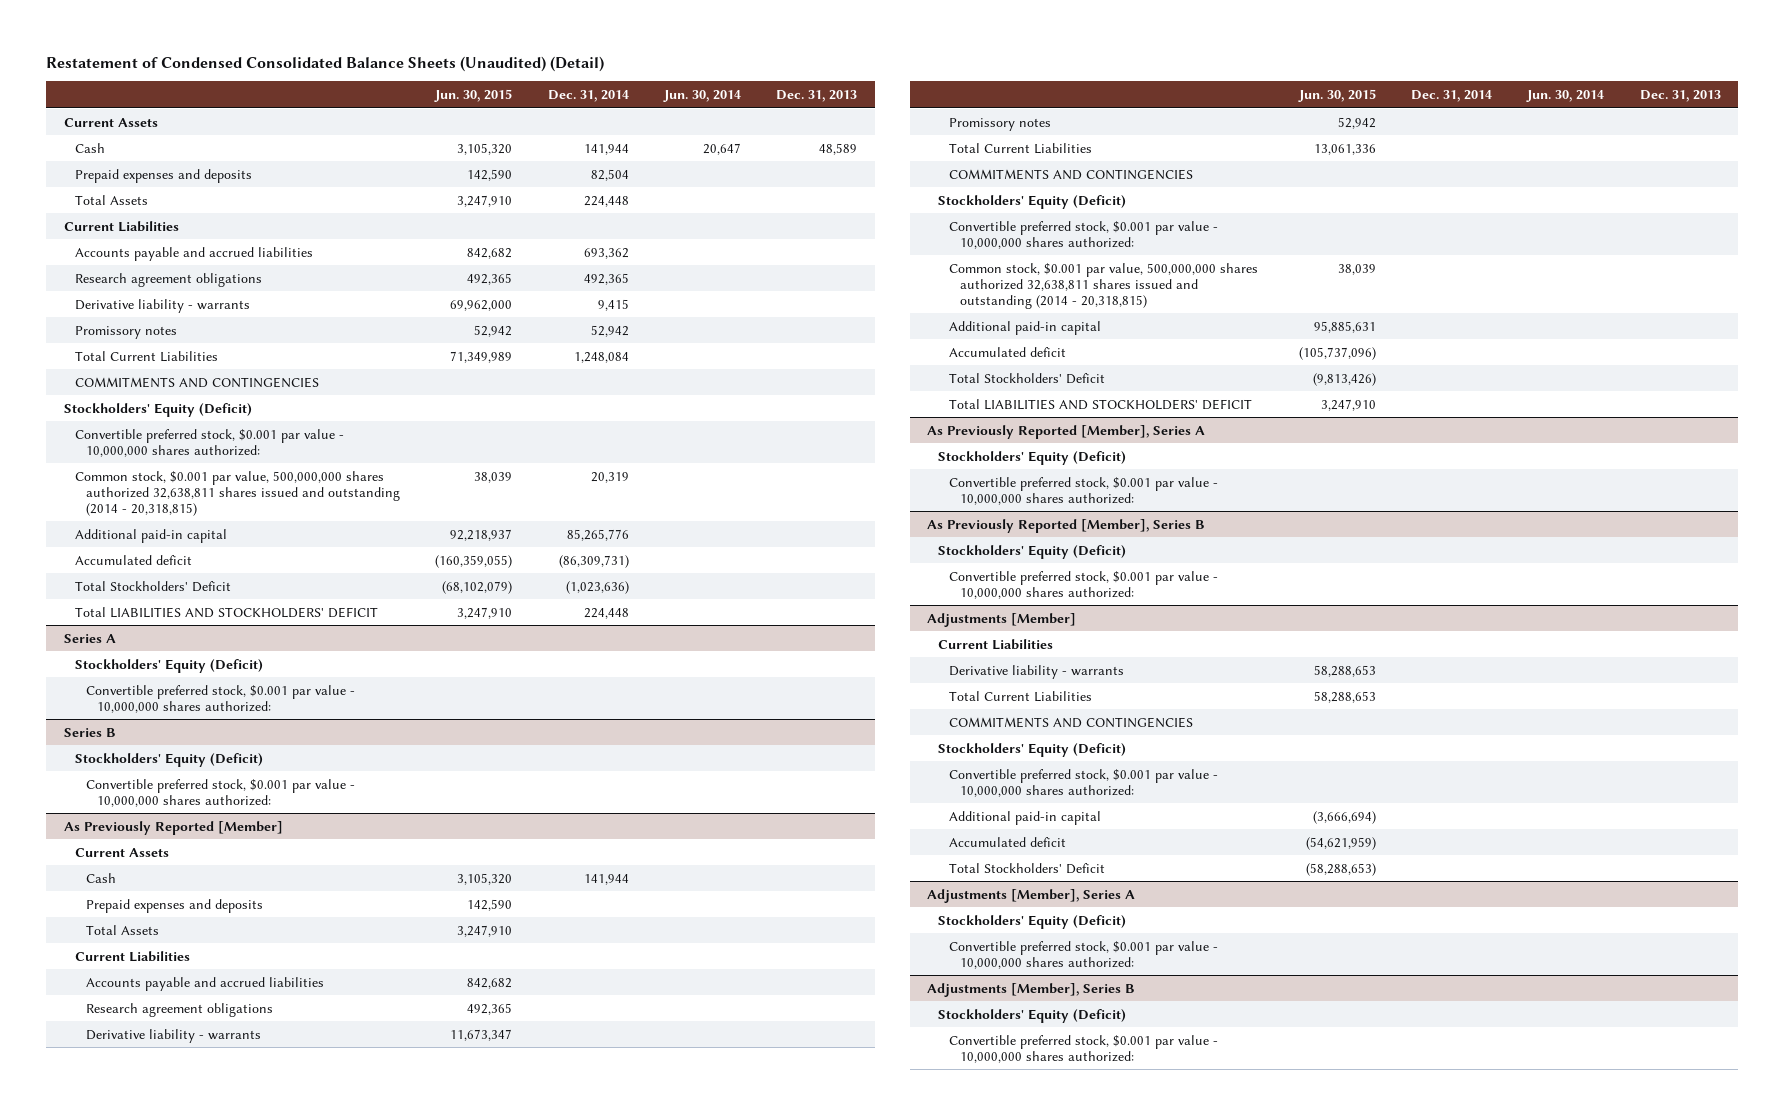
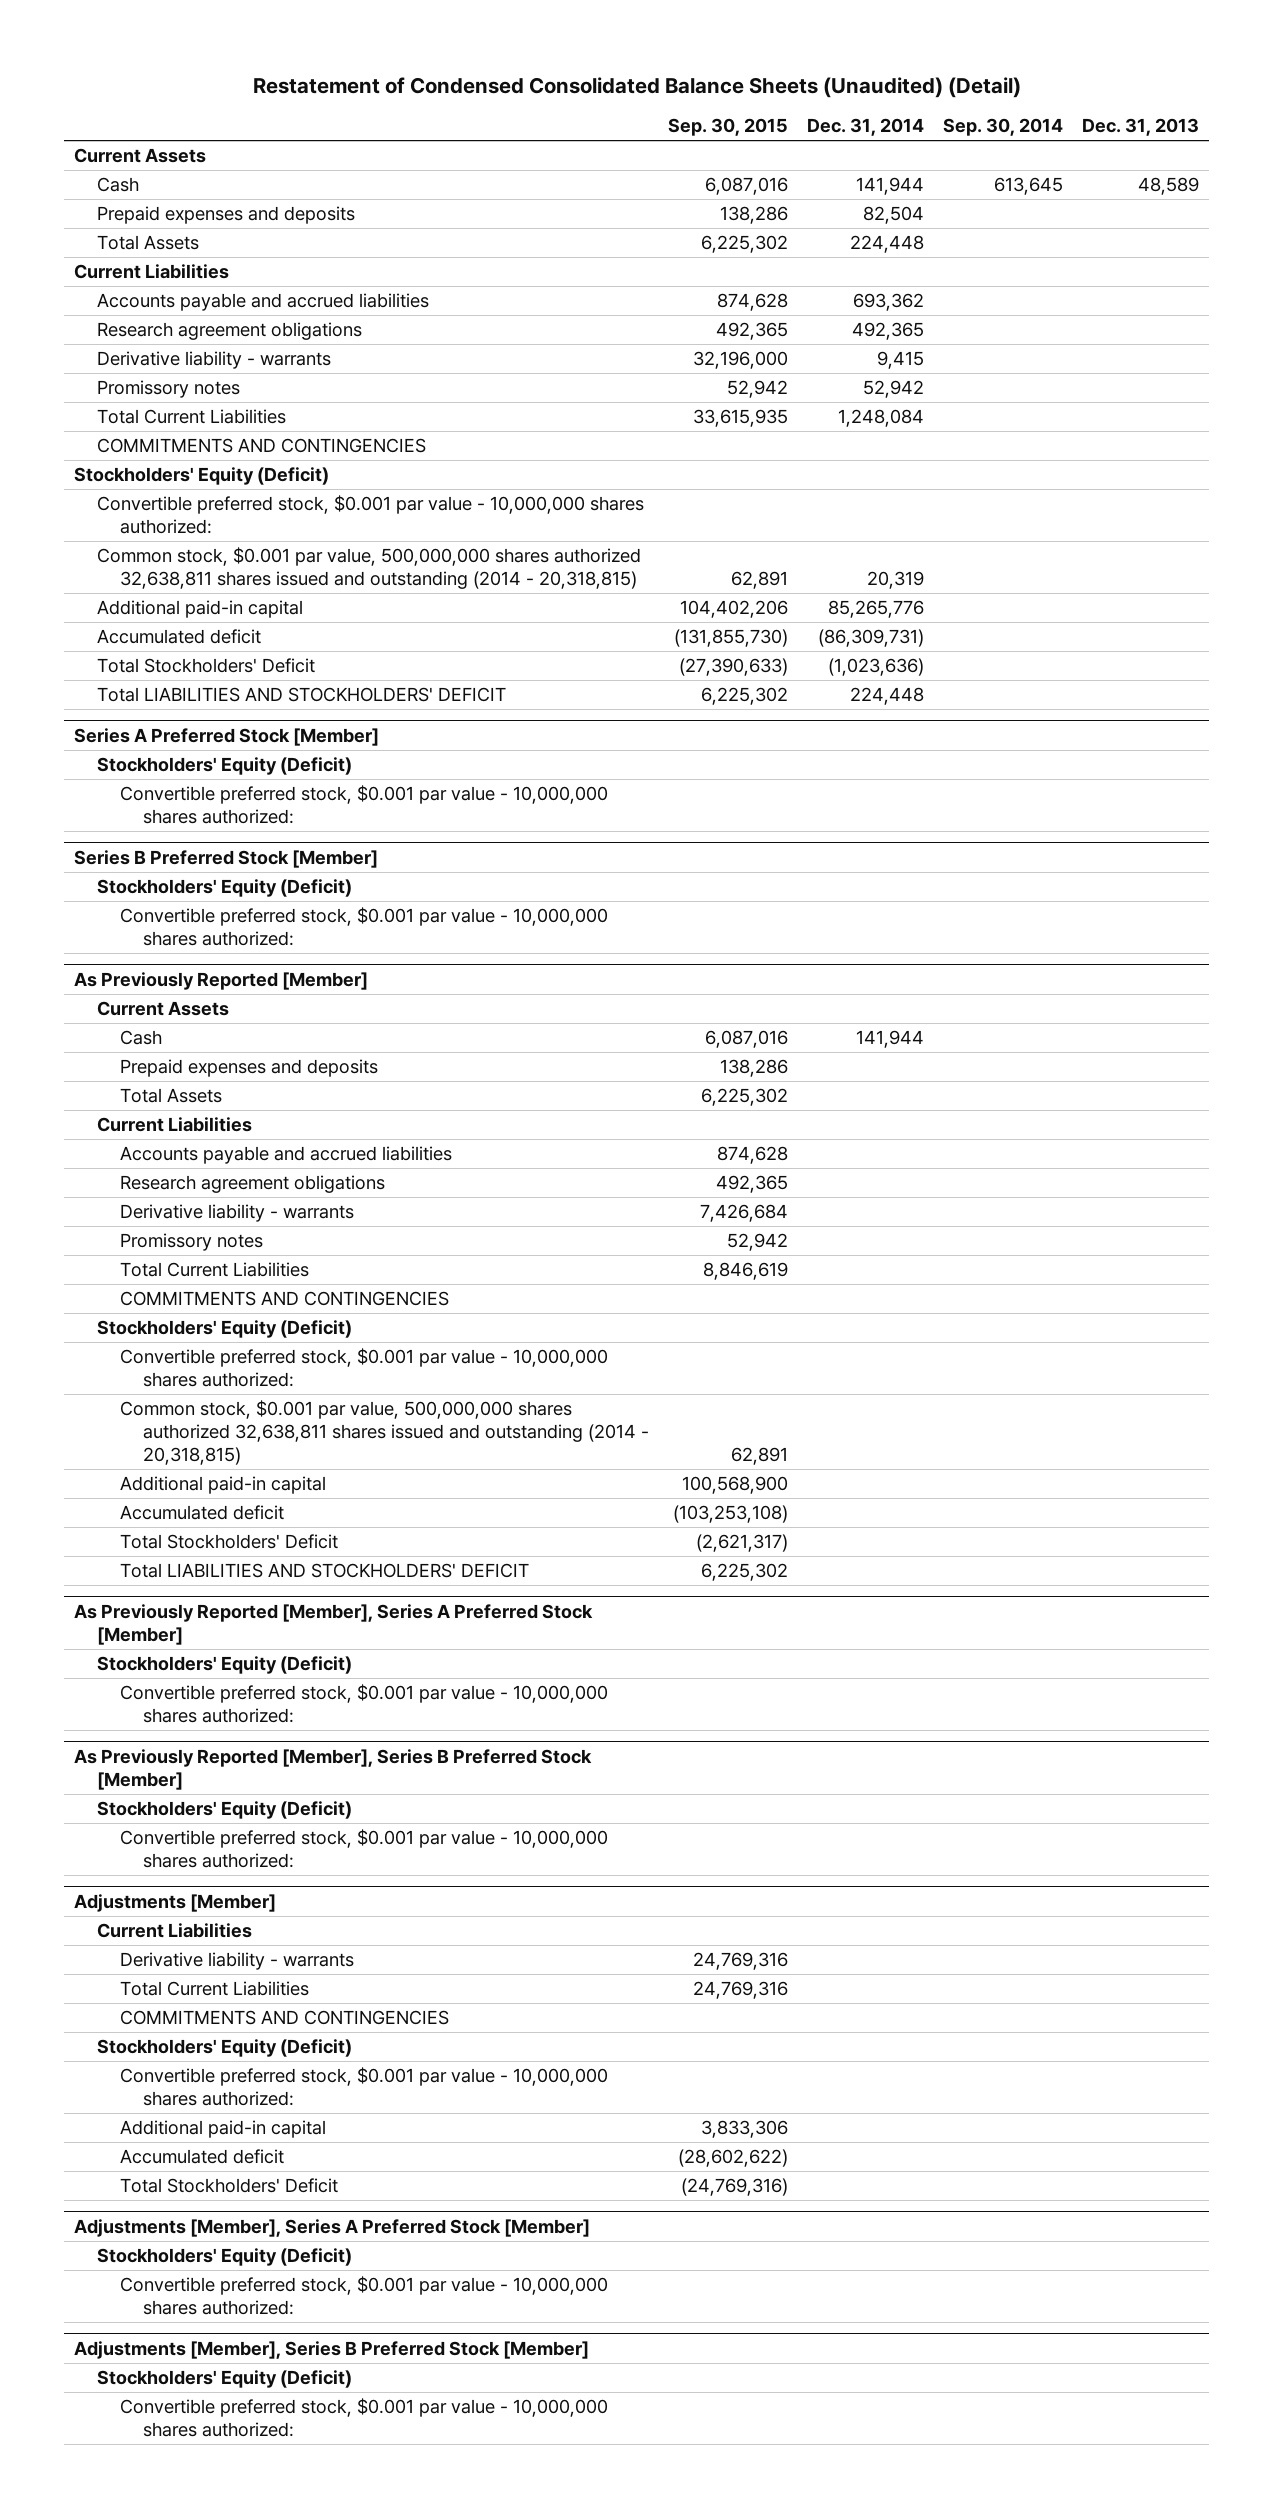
- | Jun. 30, 2015 | Dec. 31, 2014 | Jun. 30, 2014 | Dec. 31, 2013
+ | Sep. 30, 2015 | Dec. 31, 2014 | Sep. 30, 2014 | Dec. 31, 2013
- Series A
+ Series A Preferred Stock [Member]
- Series B
+ Series B Preferred Stock [Member]
- As Previously Reported [Member], Series A
+ As Previously Reported [Member], Series A Preferred Stock [Member]
- As Previously Reported [Member], Series B
+ As Previously Reported [Member], Series B Preferred Stock [Member]
- Adjustments [Member], Series A
+ Adjustments [Member], Series A Preferred Stock [Member]
- Adjustments [Member], Series B
+ Adjustments [Member], Series B Preferred Stock [Member]

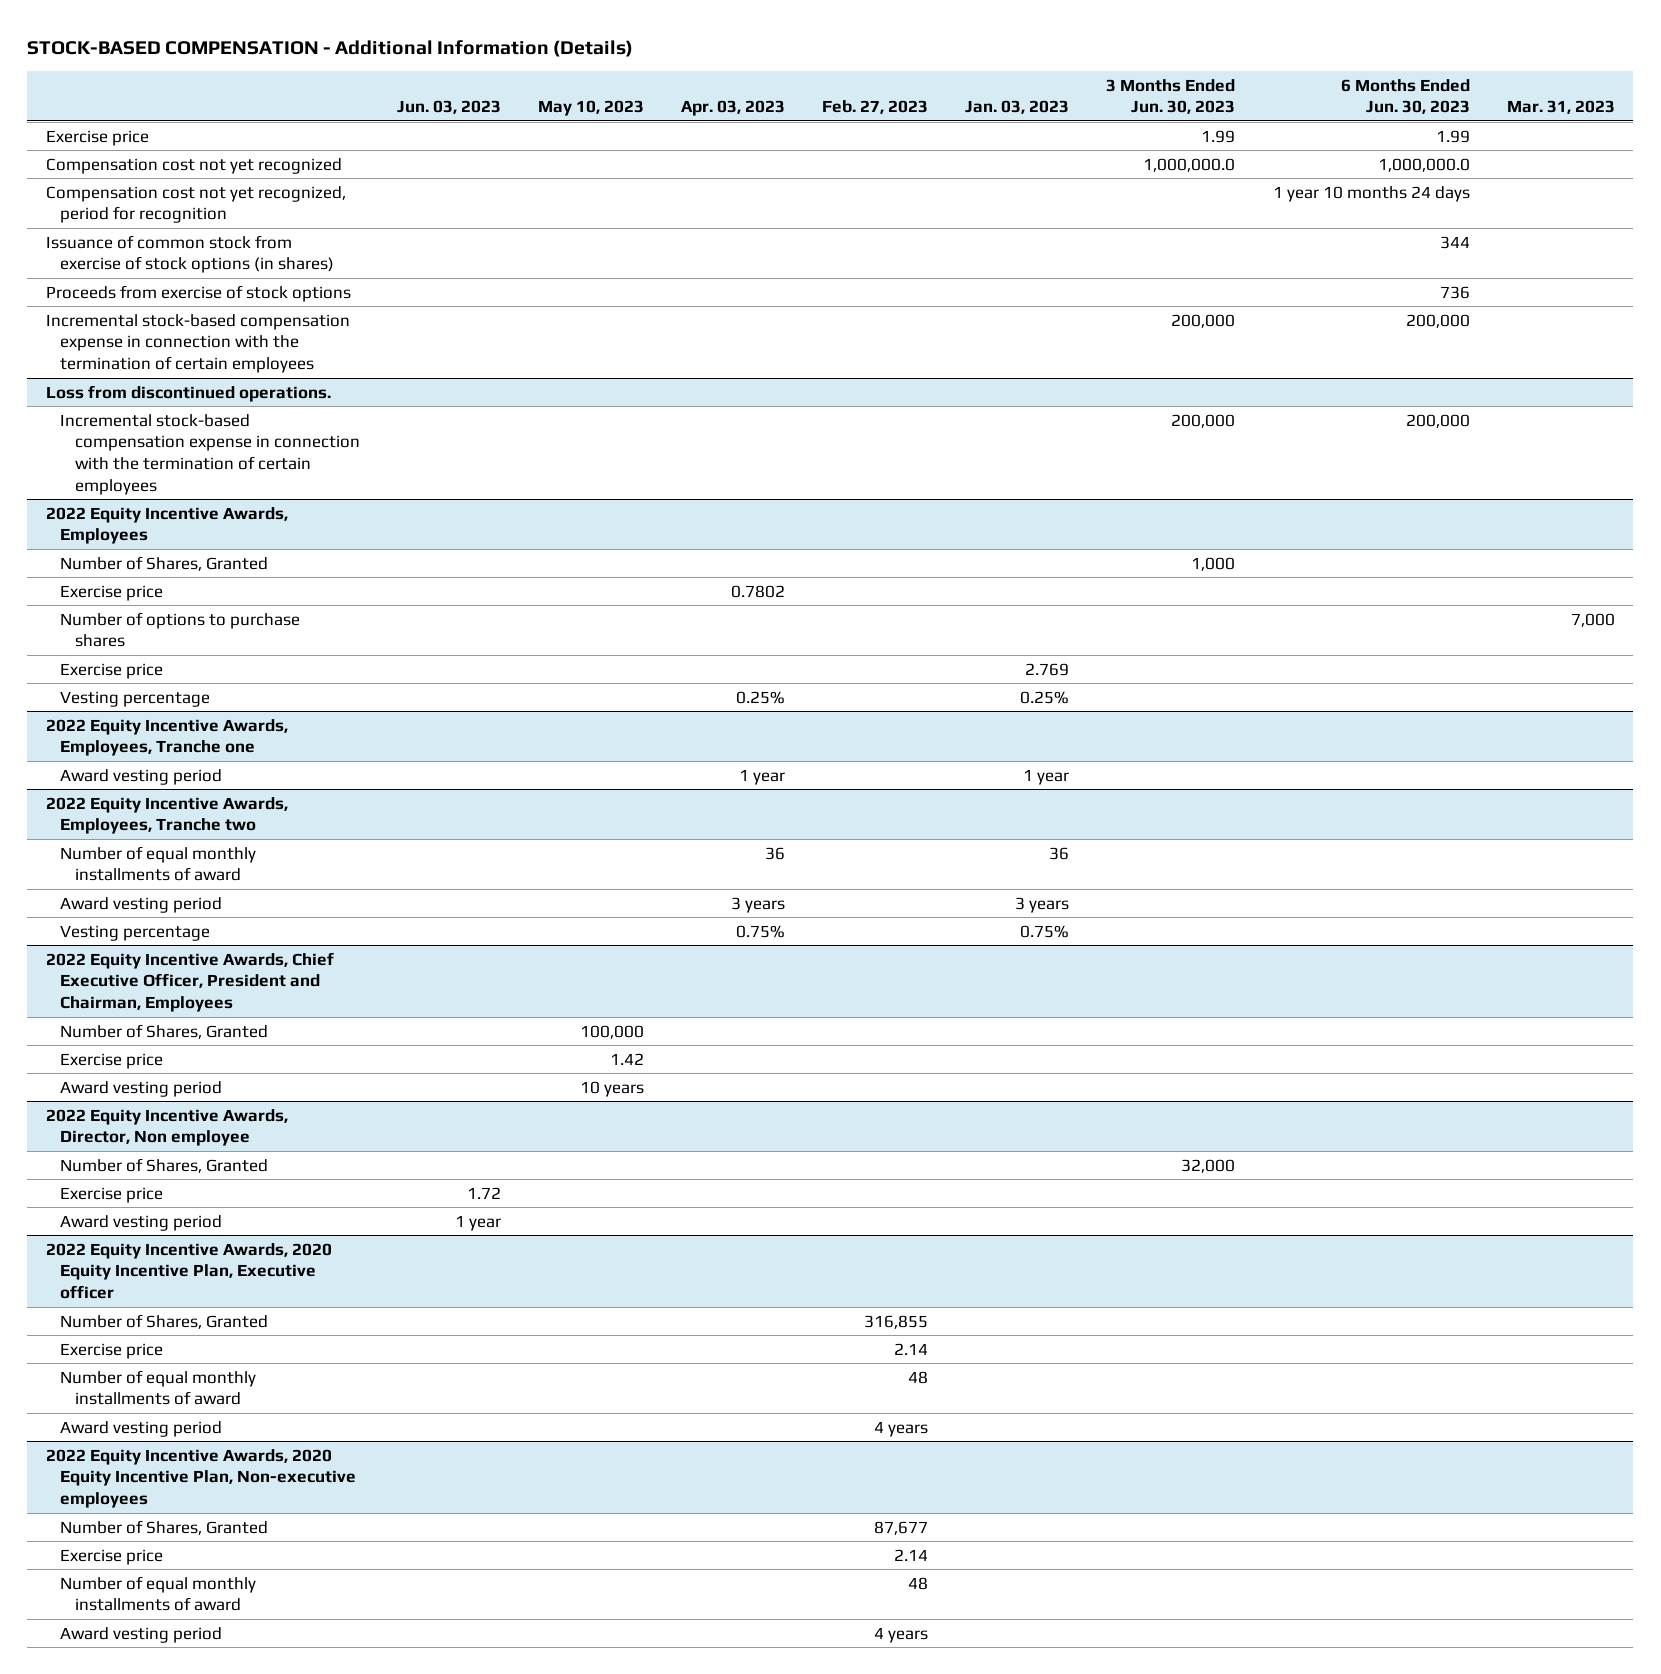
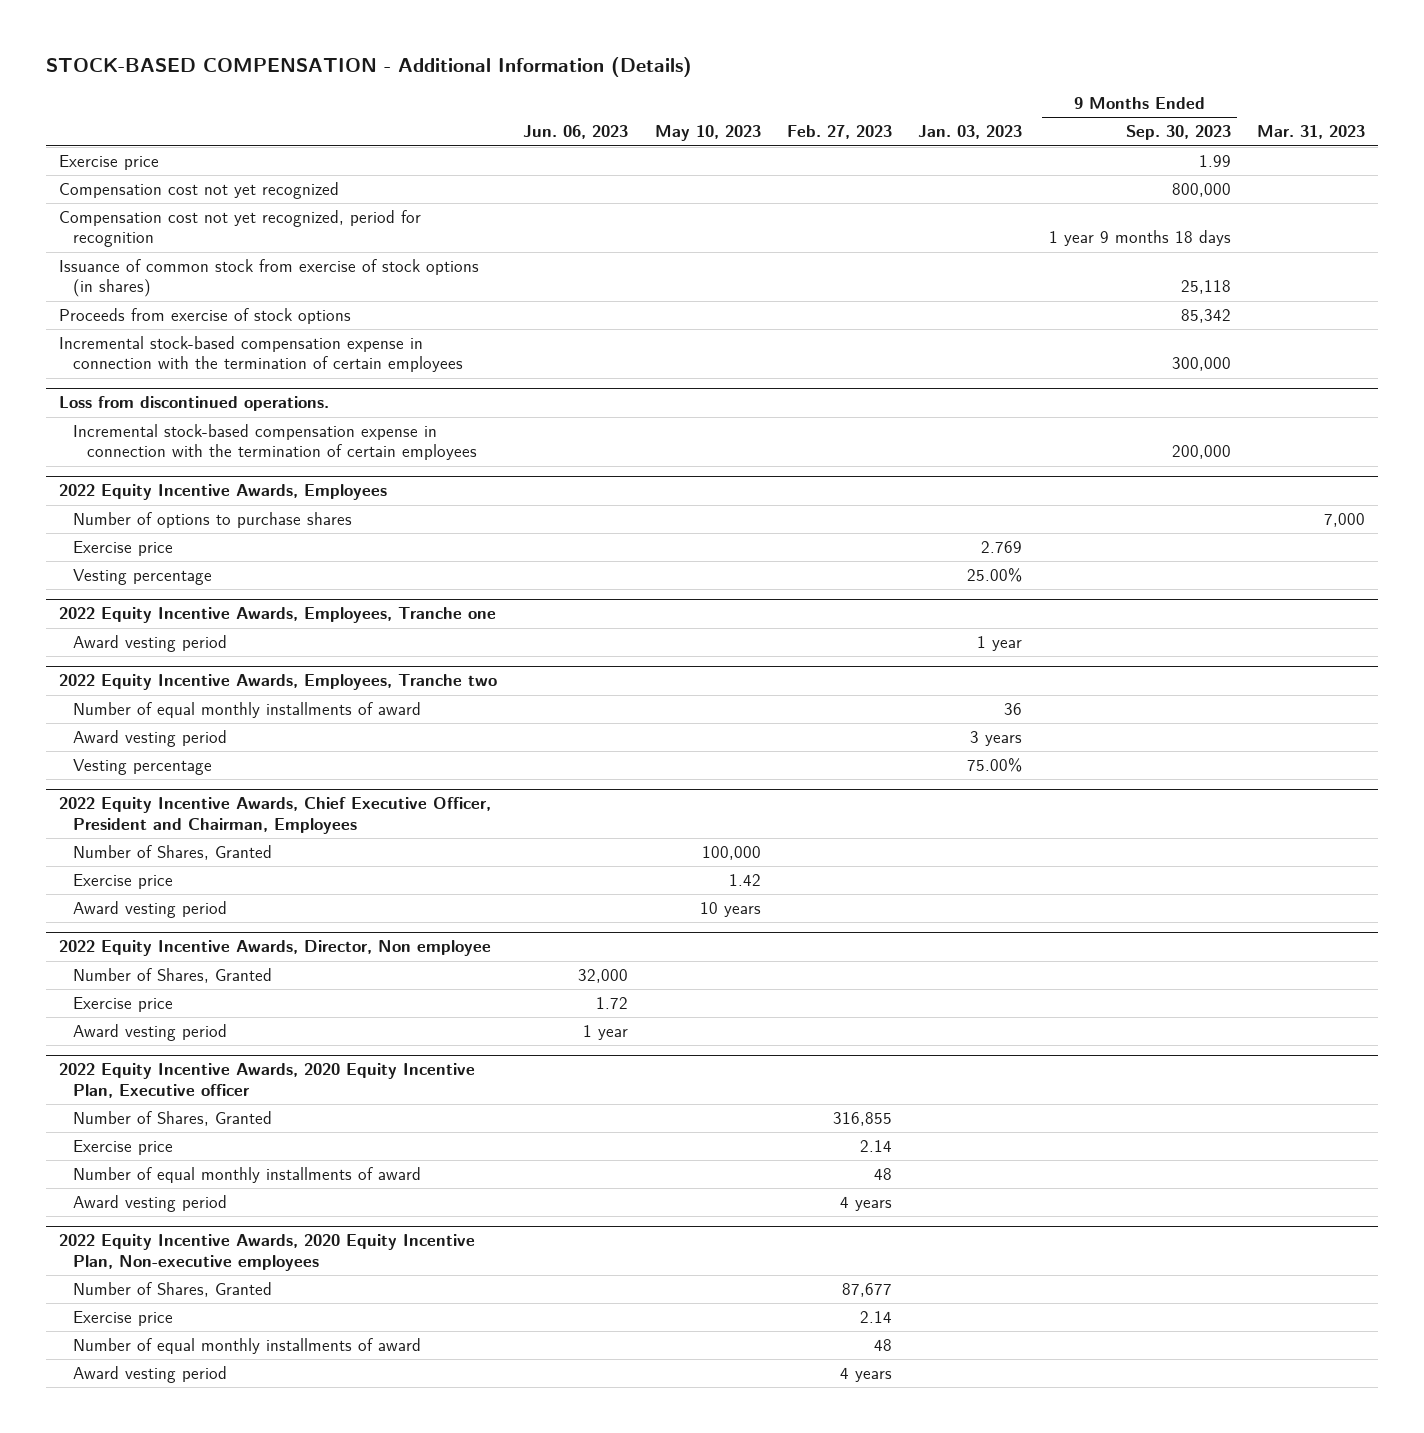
- | Jun. 03, 2023 | May 10, 2023 | Apr. 03, 2023 | Feb. 27, 2023 | Jan. 03, 2023 | 3 Months Ended Jun. 30, 2023 | 6 Months Ended Jun. 30, 2023 | Mar. 31, 2023
+ | Jun. 06, 2023 | May 10, 2023 | Feb. 27, 2023 | Jan. 03, 2023 | 9 Months Ended Sep. 30, 2023 | Mar. 31, 2023
@ 2022 Equity Incentive Awards, Employees
- Number of Shares, Granted | | | | | | 1,000 | |
- Exercise price | | | 0.7802 | | | | |
- Vesting percentage | | | 0.25% | | 0.25% | | |
+ Vesting percentage | | | | 25.00% | |
@ 2022 Equity Incentive Awards, Employees, Tranche two
- Vesting percentage | | | 0.75% | | 0.75% | | |
+ Vesting percentage | | | | 75.00% | |

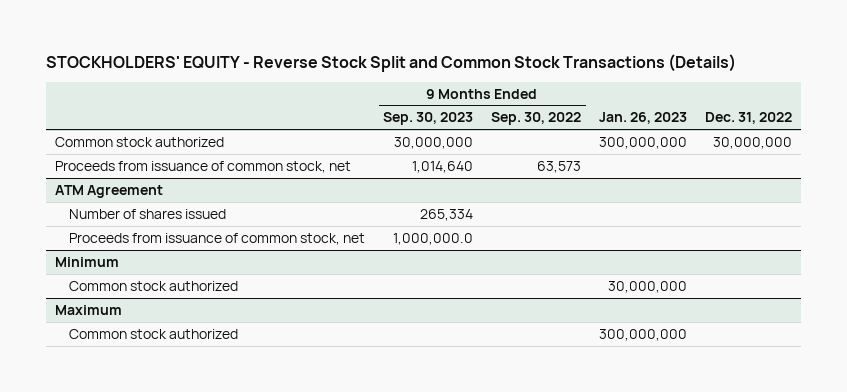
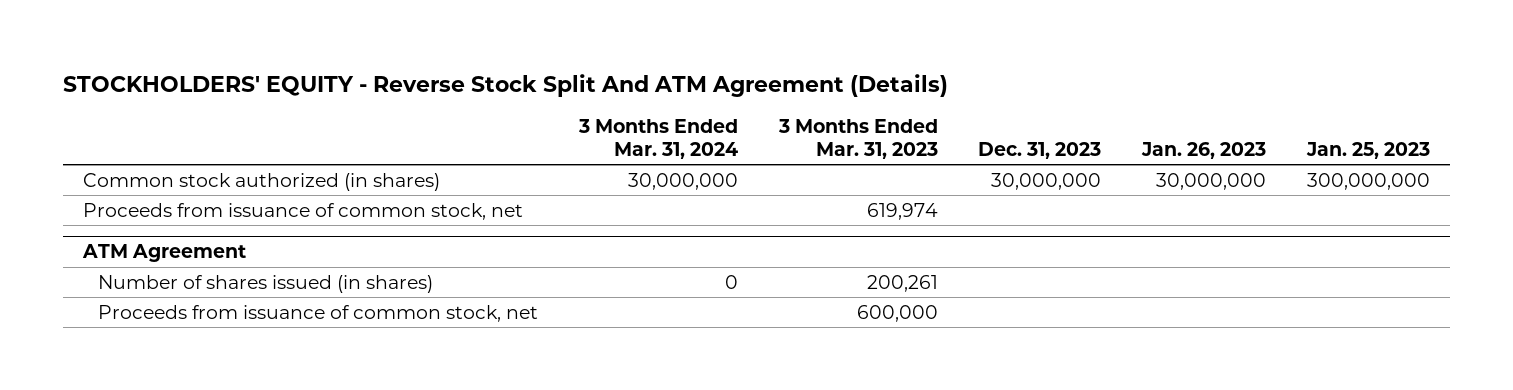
- STOCKHOLDERS' EQUITY - Reverse Stock Split and Common Stock Transactions (Details)
+ STOCKHOLDERS' EQUITY - Reverse Stock Split And ATM Agreement (Details)
- | 9 Months Ended Sep. 30, 2023 | 9 Months Ended Sep. 30, 2022 | Jan. 26, 2023 | Dec. 31, 2022
+ | 3 Months Ended Mar. 31, 2024 | 3 Months Ended Mar. 31, 2023 | Dec. 31, 2023 | Jan. 26, 2023 | Jan. 25, 2023
- Common stock authorized | 30,000,000 | | 300,000,000 | 30,000,000
+ Common stock authorized (in shares) | 30,000,000 | | 30,000,000 | 30,000,000 | 300,000,000
@ ATM Agreement
- Number of shares issued | 265,334 | | |
+ Number of shares issued (in shares) | 0 | 200,261 | | |
- Minimum
- Common stock authorized | | | 30,000,000 |
- Maximum
- Common stock authorized | | | 300,000,000 |

